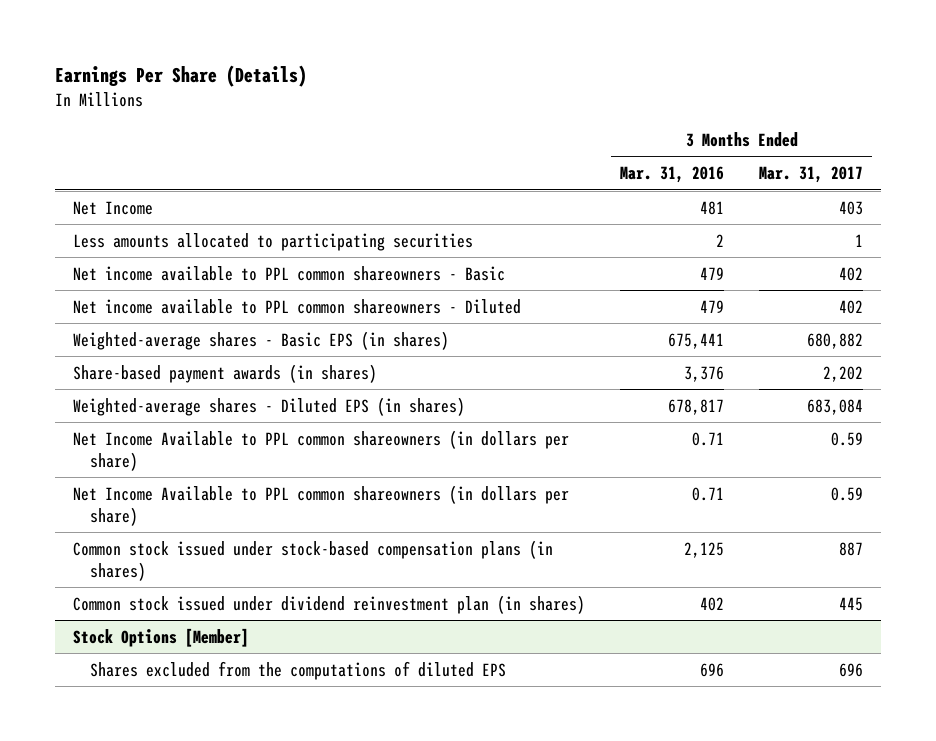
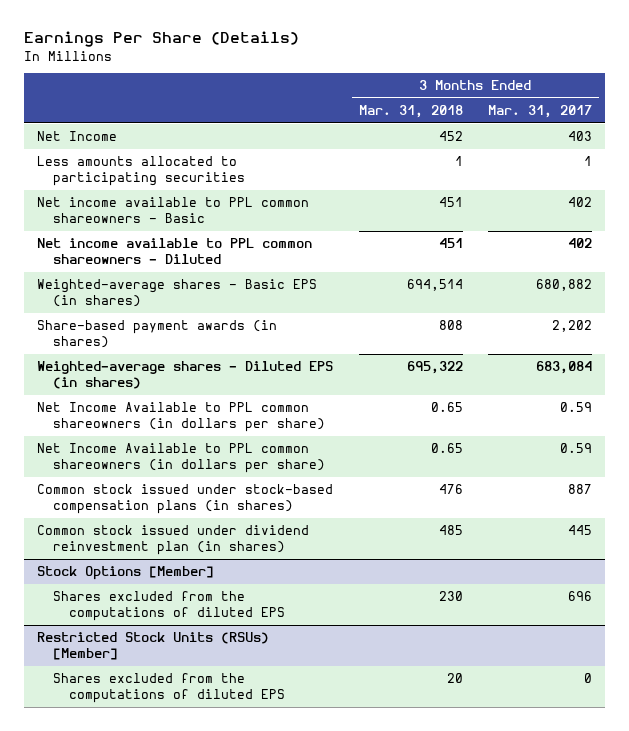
- | 3 Months Ended Mar. 31, 2016 | 3 Months Ended Mar. 31, 2017
+ | 3 Months Ended Mar. 31, 2018 | 3 Months Ended Mar. 31, 2017
+ Restricted Stock Units (RSUs) [Member]
+ Shares excluded from the computations of diluted EPS | 20 | 0

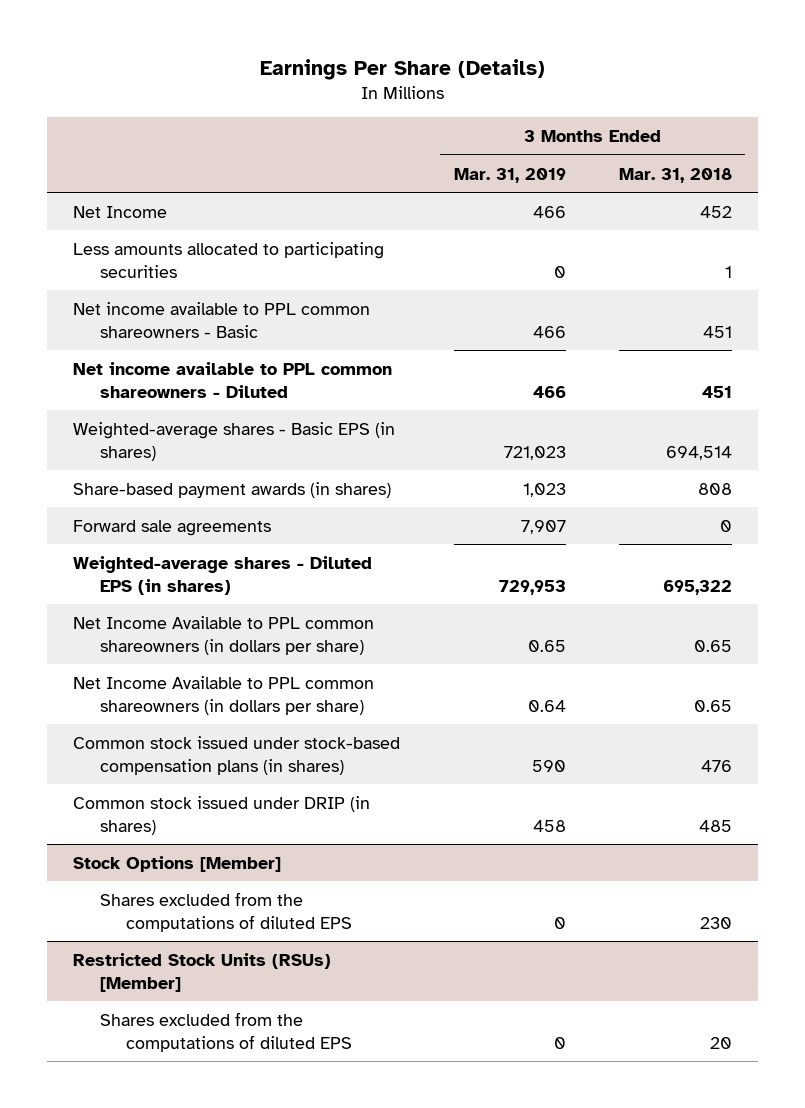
- | 3 Months Ended Mar. 31, 2018 | 3 Months Ended Mar. 31, 2017
+ | 3 Months Ended Mar. 31, 2019 | 3 Months Ended Mar. 31, 2018
+ Forward sale agreements | 7,907 | 0
- Common stock issued under dividend reinvestment plan (in shares) | 485 | 445
+ Common stock issued under DRIP (in shares) | 458 | 485

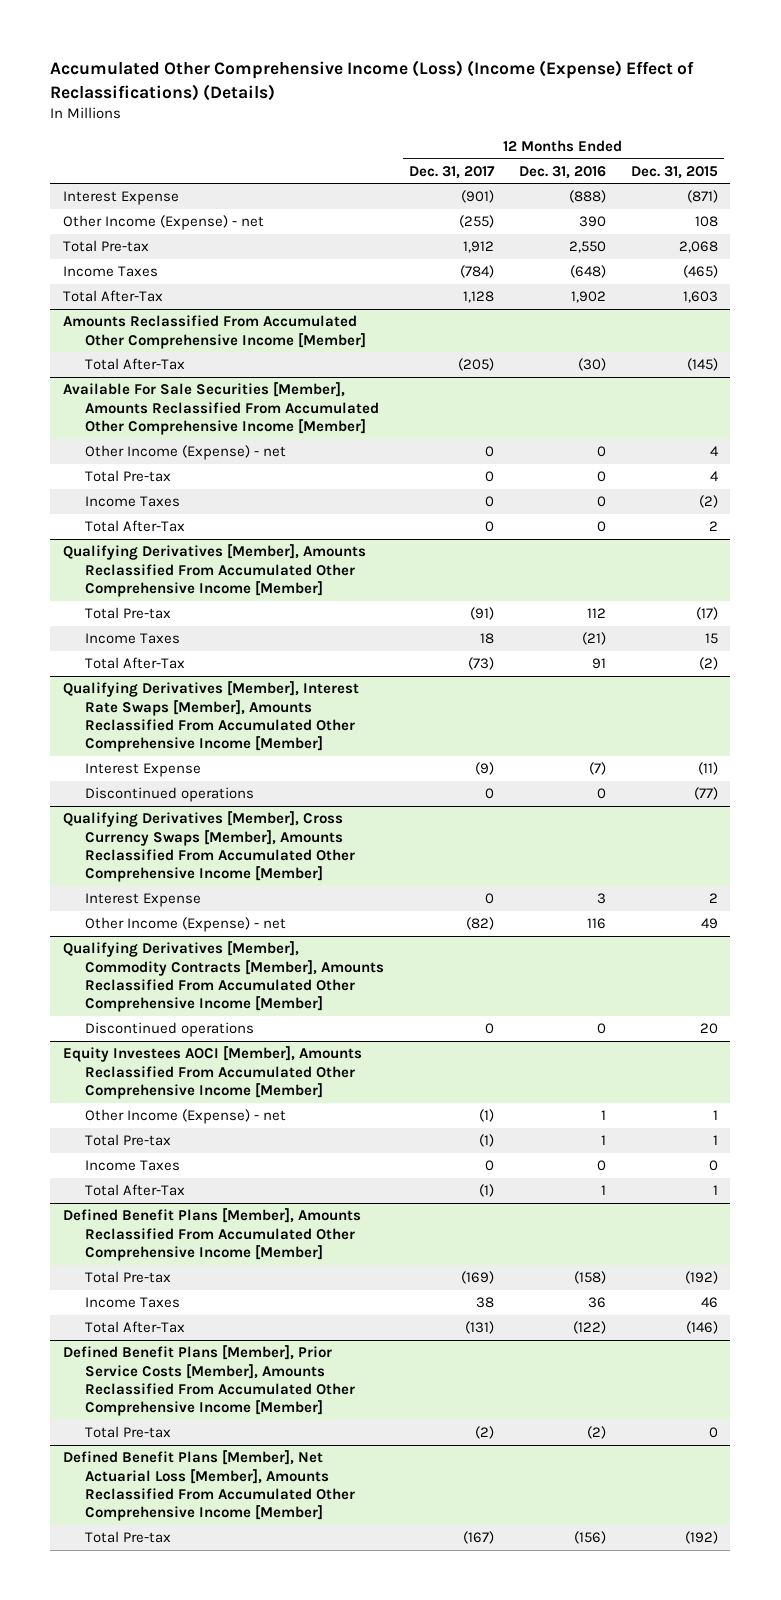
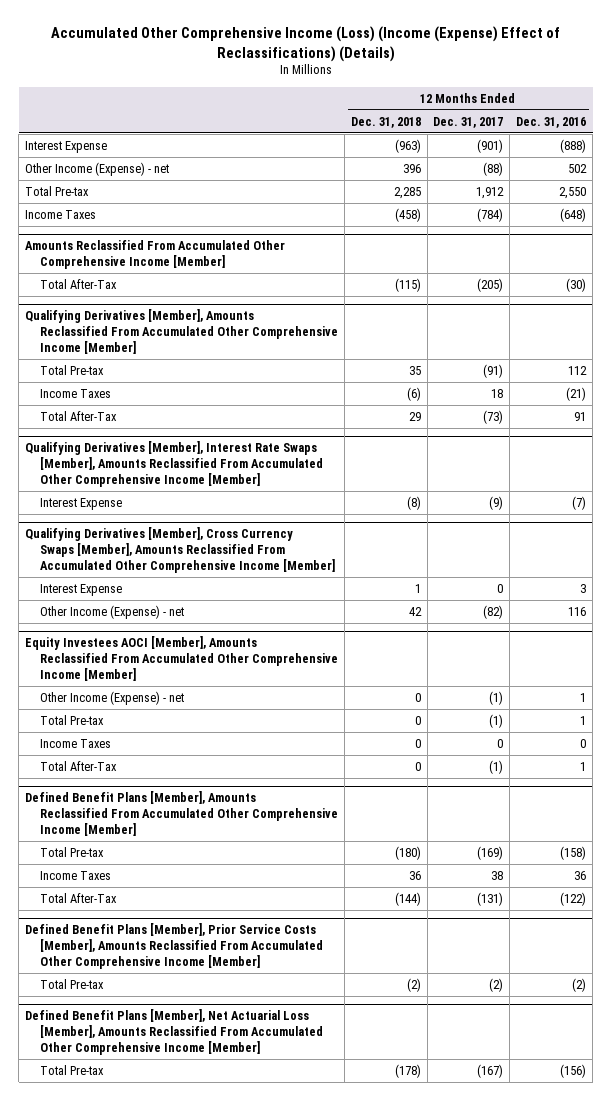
- | 12 Months Ended Dec. 31, 2017 | 12 Months Ended Dec. 31, 2016 | 12 Months Ended Dec. 31, 2015
+ | 12 Months Ended Dec. 31, 2018 | 12 Months Ended Dec. 31, 2017 | 12 Months Ended Dec. 31, 2016
- Other Income (Expense) - net | (255) | 390 | 108
+ Other Income (Expense) - net | 396 | (88) | 502
- Total After-Tax | 1,128 | 1,902 | 1,603
- Available For Sale Securities [Member], Amounts Reclassified From Accumulated Other Comprehensive Income [Member]
- Other Income (Expense) - net | 0 | 0 | 4
- Total Pre-tax | 0 | 0 | 4
- Income Taxes | 0 | 0 | (2)
- Total After-Tax | 0 | 0 | 2
@ Qualifying Derivatives [Member], Interest Rate Swaps [Member], Amounts Reclassified From Accumulated Other Comprehensive Income [Member]
- Discontinued operations | 0 | 0 | (77)
- Qualifying Derivatives [Member], Commodity Contracts [Member], Amounts Reclassified From Accumulated Other Comprehensive Income [Member]
- Discontinued operations | 0 | 0 | 20

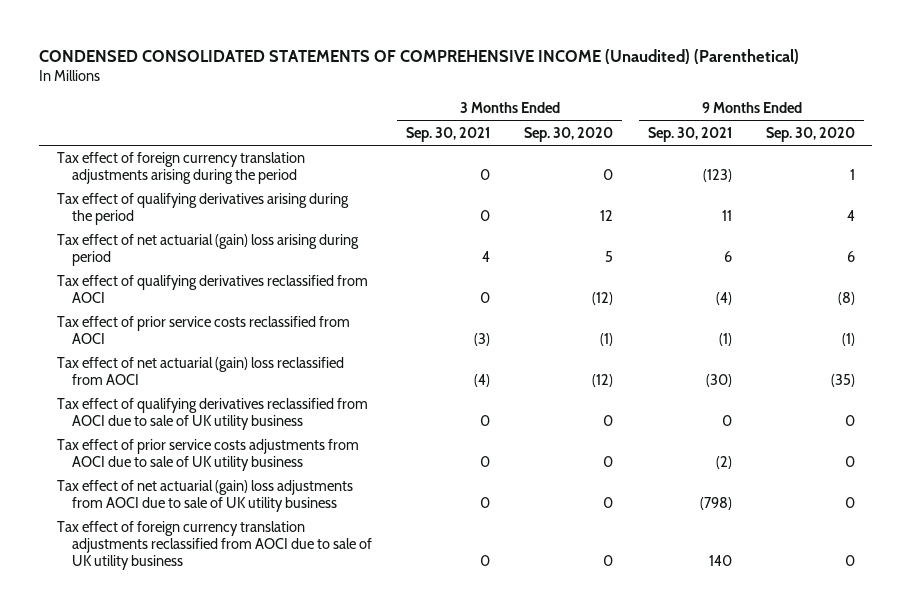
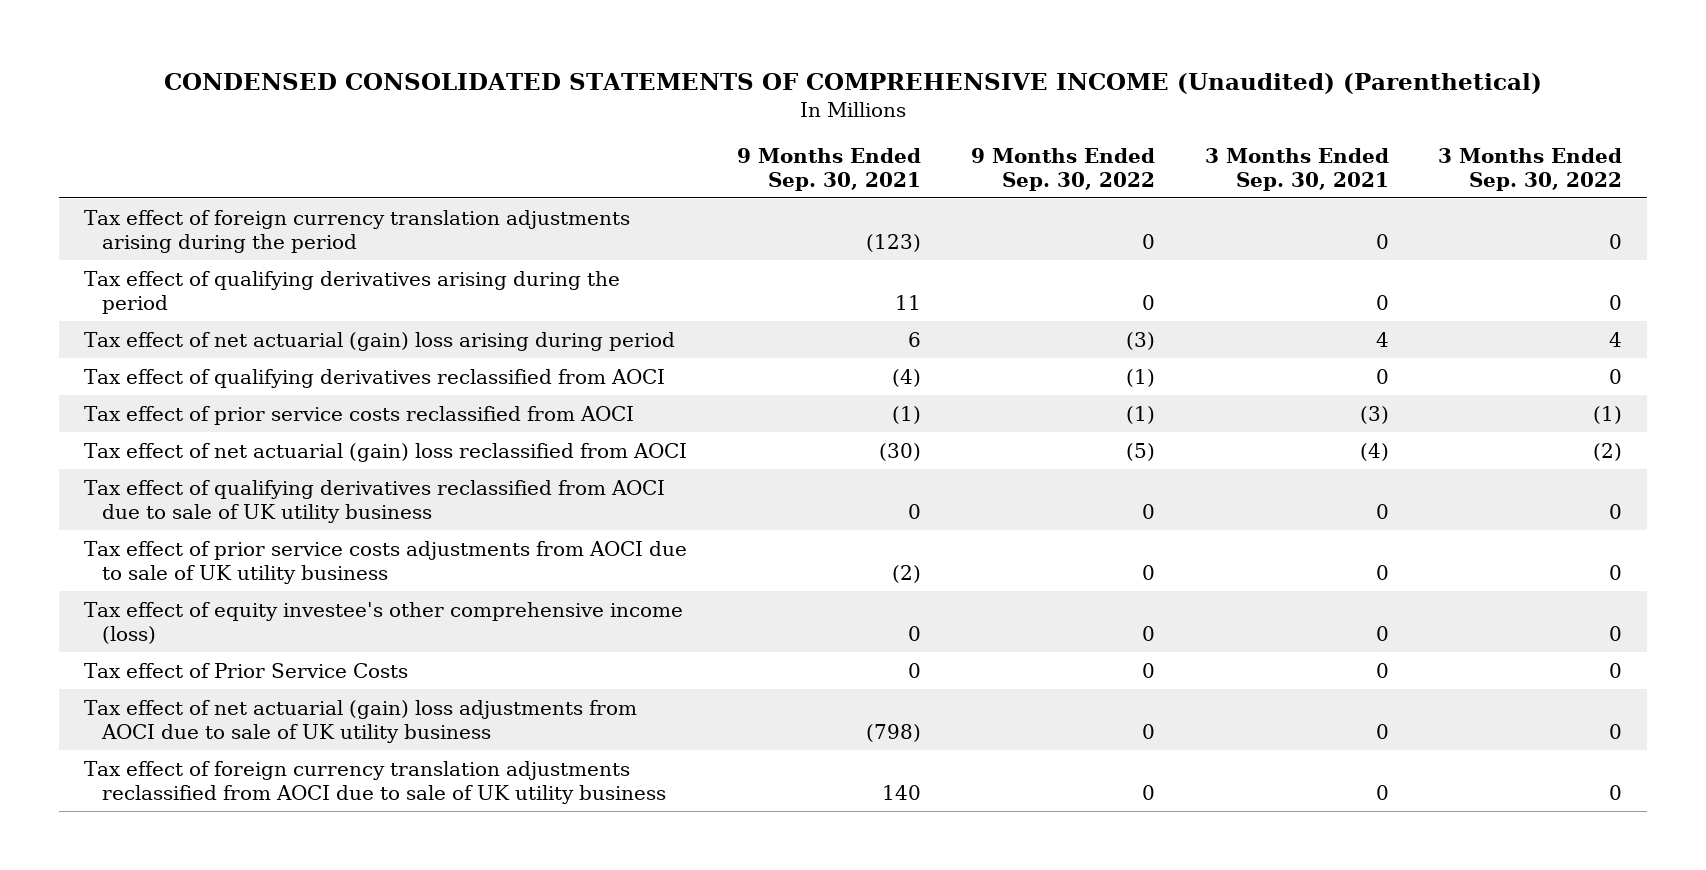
- | 3 Months Ended Sep. 30, 2021 | 3 Months Ended Sep. 30, 2020 | 9 Months Ended Sep. 30, 2021 | 9 Months Ended Sep. 30, 2020
+ | 9 Months Ended Sep. 30, 2021 | 9 Months Ended Sep. 30, 2022 | 3 Months Ended Sep. 30, 2021 | 3 Months Ended Sep. 30, 2022
+ Tax effect of equity investee's other comprehensive income (loss) | 0 | 0 | 0 | 0
+ Tax effect of Prior Service Costs | 0 | 0 | 0 | 0

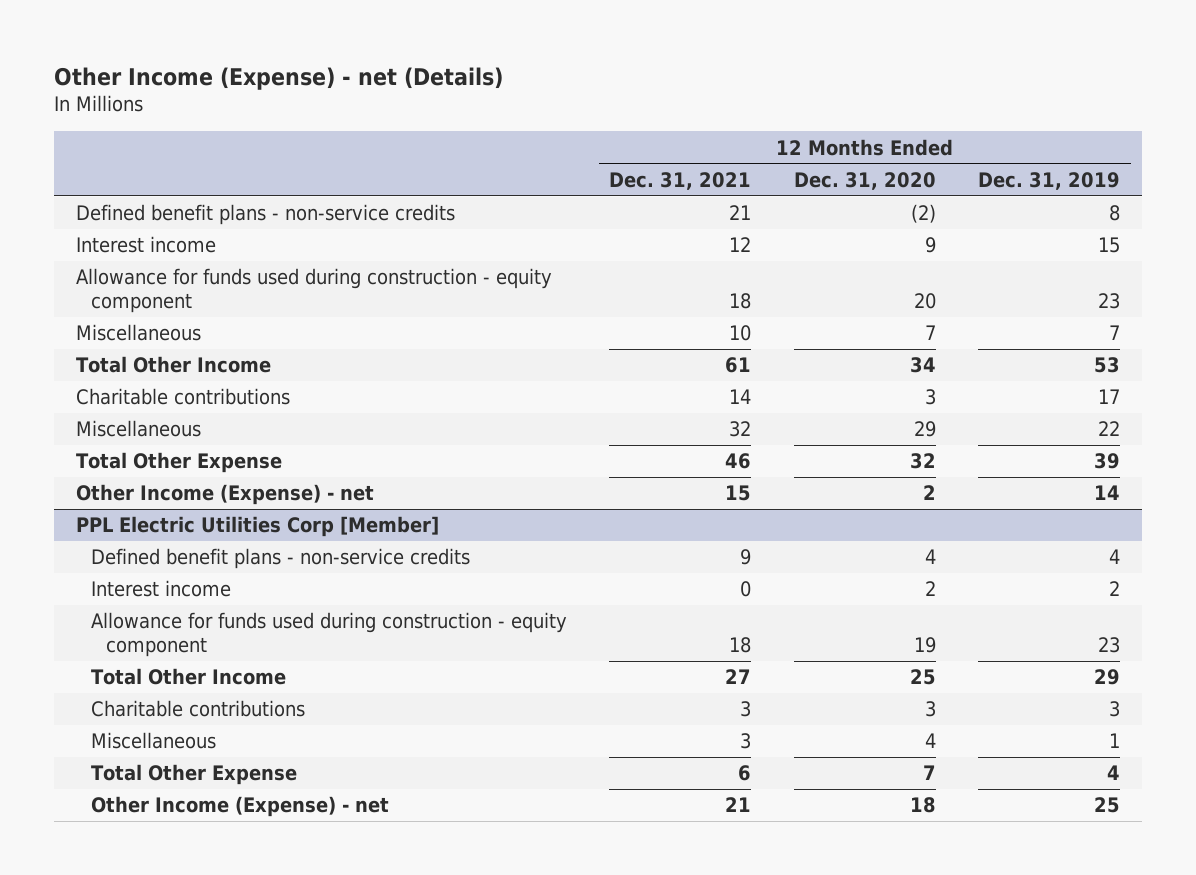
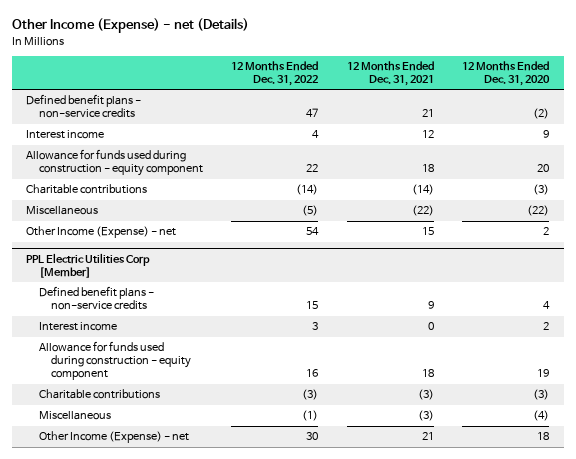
- | 12 Months Ended Dec. 31, 2021 | 12 Months Ended Dec. 31, 2020 | 12 Months Ended Dec. 31, 2019
+ | 12 Months Ended Dec. 31, 2022 | 12 Months Ended Dec. 31, 2021 | 12 Months Ended Dec. 31, 2020
- Miscellaneous | 10 | 7 | 7
- Total Other Income | 61 | 34 | 53
- Charitable contributions | 14 | 3 | 17
- Miscellaneous | 32 | 29 | 22
- Total Other Expense | 46 | 32 | 39
+ Charitable contributions | (14) | (14) | (3)
+ Miscellaneous | (5) | (22) | (22)
@ PPL Electric Utilities Corp [Member]
- Total Other Income | 27 | 25 | 29
- Charitable contributions | 3 | 3 | 3
- Miscellaneous | 3 | 4 | 1
- Total Other Expense | 6 | 7 | 4
+ Charitable contributions | (3) | (3) | (3)
+ Miscellaneous | (1) | (3) | (4)

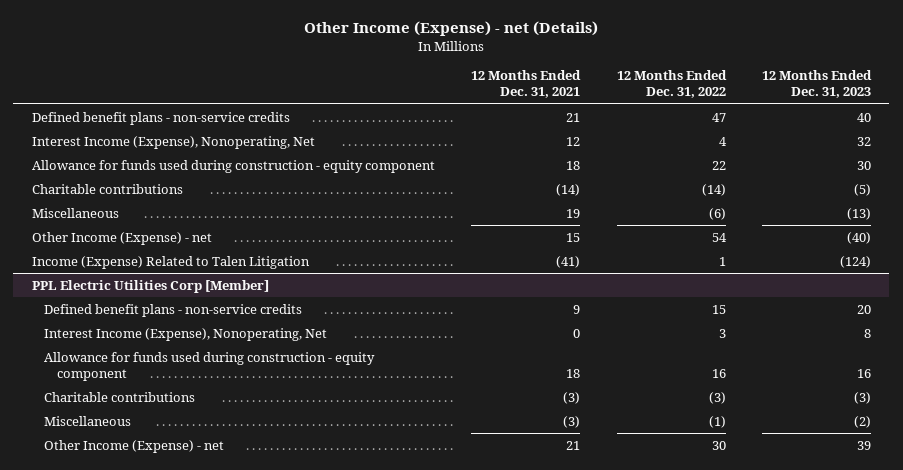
- | 12 Months Ended Dec. 31, 2022 | 12 Months Ended Dec. 31, 2021 | 12 Months Ended Dec. 31, 2020
+ | 12 Months Ended Dec. 31, 2021 | 12 Months Ended Dec. 31, 2022 | 12 Months Ended Dec. 31, 2023
- Interest income | 4 | 12 | 9
+ Interest Income (Expense), Nonoperating, Net | 12 | 4 | 32
- Miscellaneous | (5) | (22) | (22)
+ Miscellaneous | 19 | (6) | (13)
+ Income (Expense) Related to Talen Litigation | (41) | 1 | (124)
@ PPL Electric Utilities Corp [Member]
- Interest income | 3 | 0 | 2
+ Interest Income (Expense), Nonoperating, Net | 0 | 3 | 8

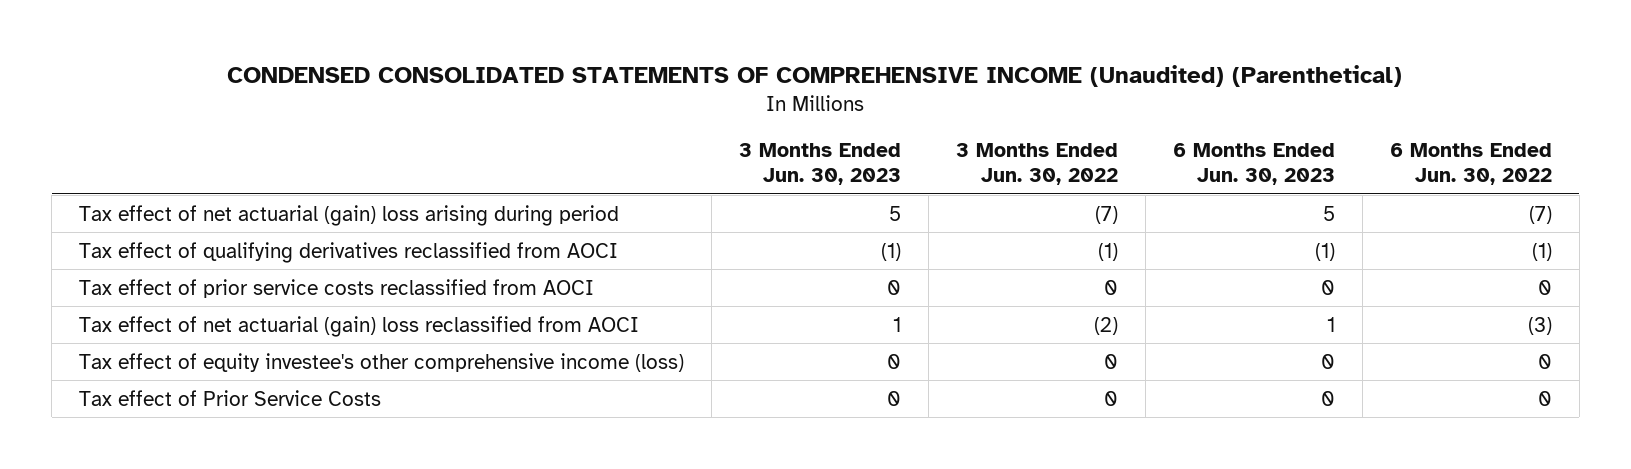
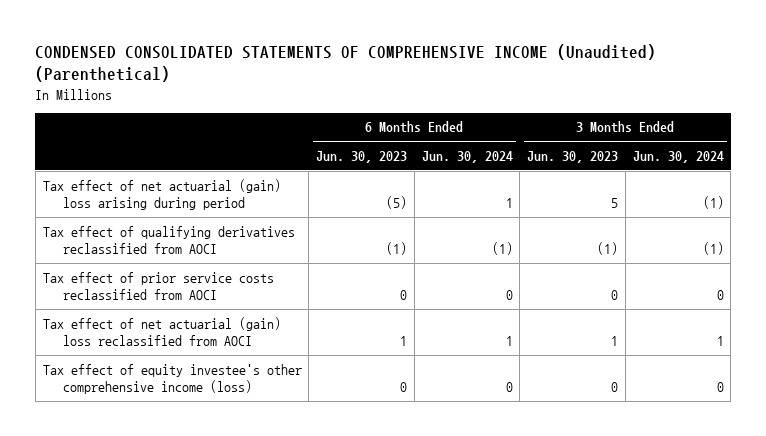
- | 3 Months Ended Jun. 30, 2023 | 3 Months Ended Jun. 30, 2022 | 6 Months Ended Jun. 30, 2023 | 6 Months Ended Jun. 30, 2022
+ | 6 Months Ended Jun. 30, 2023 | 6 Months Ended Jun. 30, 2024 | 3 Months Ended Jun. 30, 2023 | 3 Months Ended Jun. 30, 2024
- Tax effect of net actuarial (gain) loss arising during period | 5 | (7) | 5 | (7)
+ Tax effect of net actuarial (gain) loss arising during period | (5) | 1 | 5 | (1)
- Tax effect of Prior Service Costs | 0 | 0 | 0 | 0

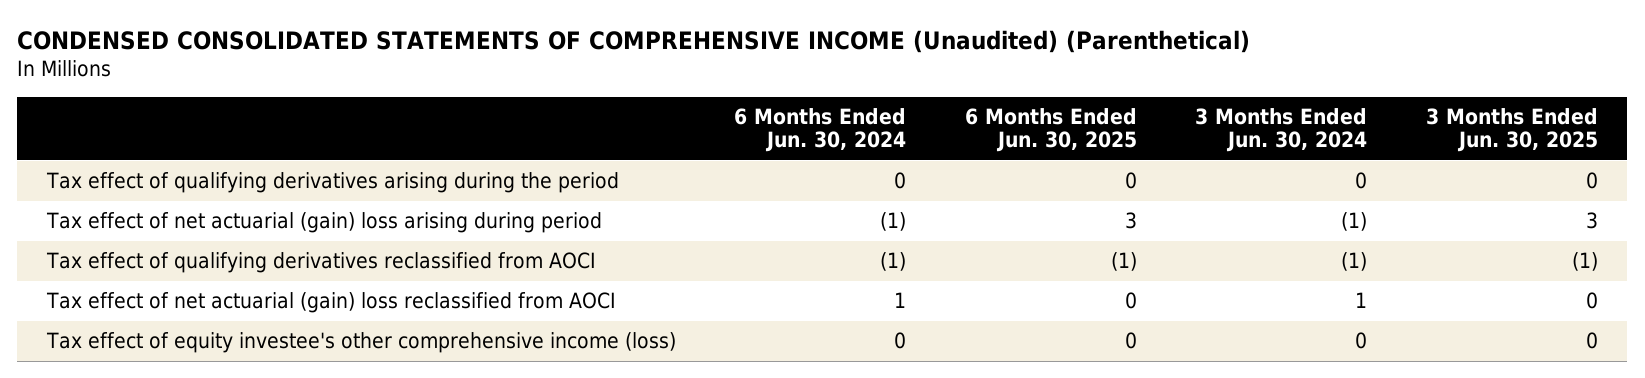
- | 6 Months Ended Jun. 30, 2023 | 6 Months Ended Jun. 30, 2024 | 3 Months Ended Jun. 30, 2023 | 3 Months Ended Jun. 30, 2024
+ | 6 Months Ended Jun. 30, 2024 | 6 Months Ended Jun. 30, 2025 | 3 Months Ended Jun. 30, 2024 | 3 Months Ended Jun. 30, 2025
- Tax effect of net actuarial (gain) loss arising during period | (5) | 1 | 5 | (1)
+ Tax effect of qualifying derivatives arising during the period | 0 | 0 | 0 | 0
+ Tax effect of net actuarial (gain) loss arising during period | (1) | 3 | (1) | 3
- Tax effect of prior service costs reclassified from AOCI | 0 | 0 | 0 | 0

